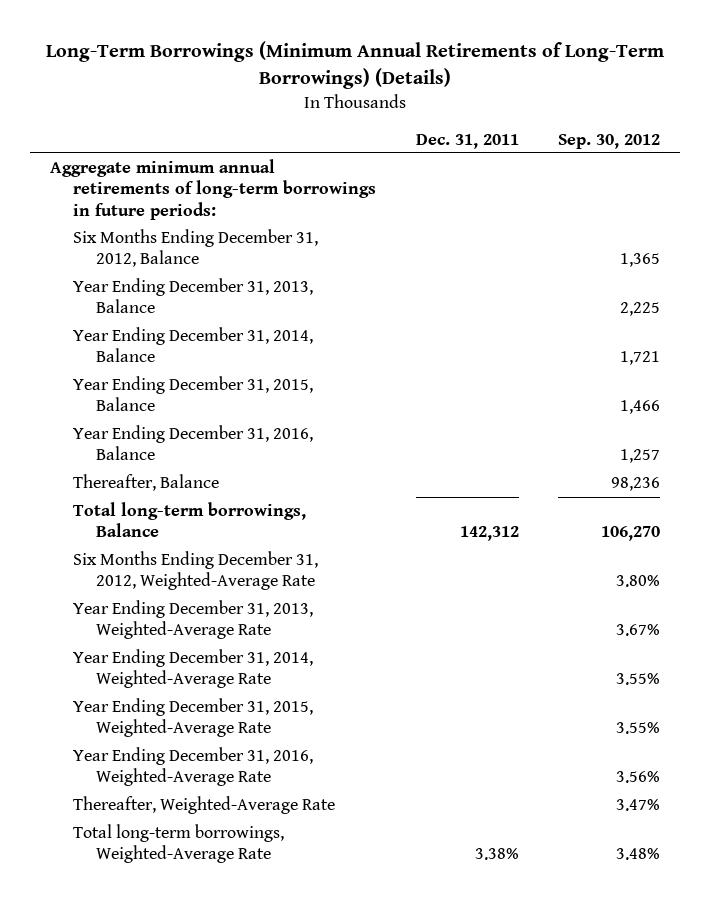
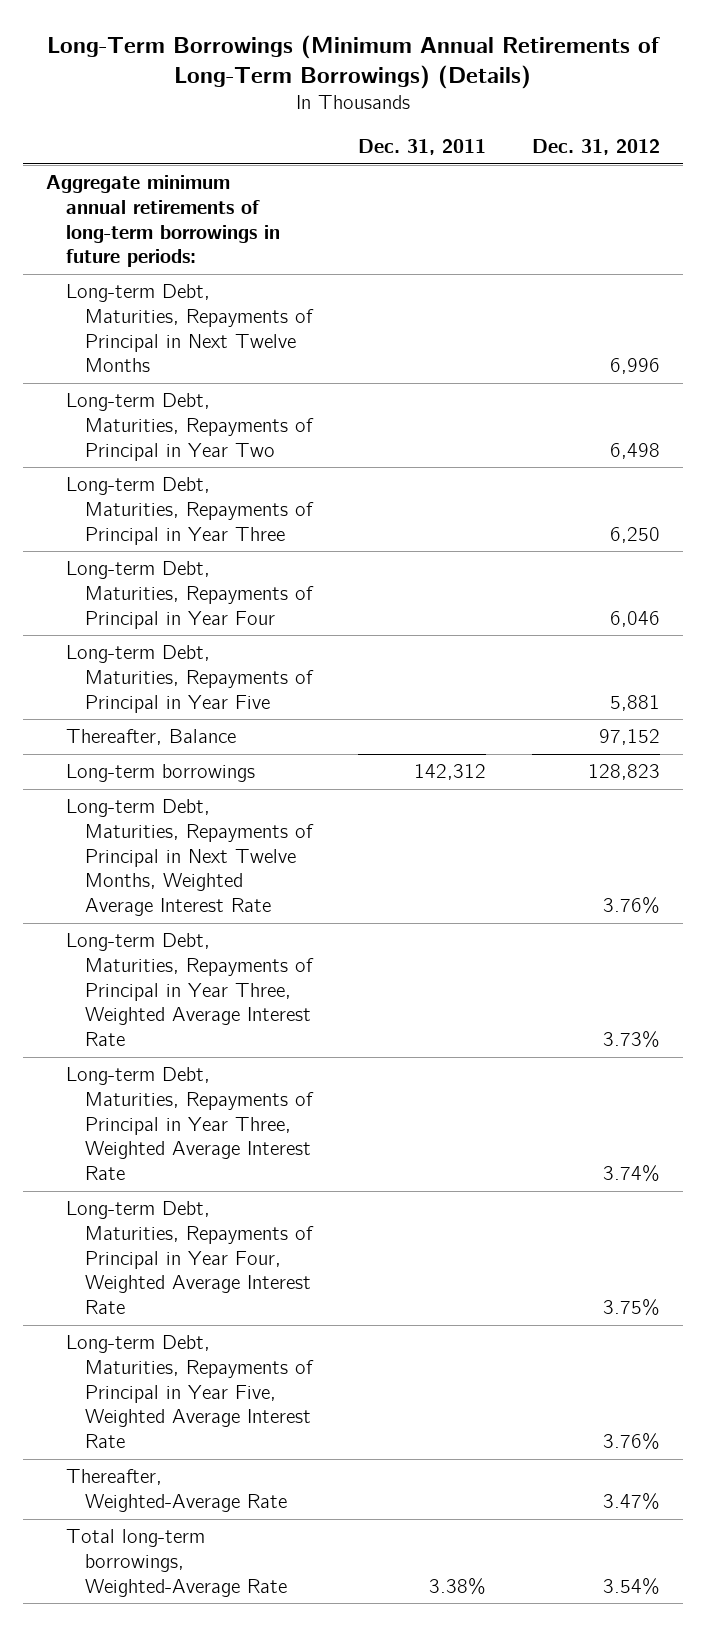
- | Dec. 31, 2011 | Sep. 30, 2012
+ | Dec. 31, 2011 | Dec. 31, 2012
- Six Months Ending December 31, 2012, Balance | | 1,365
- Year Ending December 31, 2013, Balance | | 2,225
- Year Ending December 31, 2014, Balance | | 1,721
- Year Ending December 31, 2015, Balance | | 1,466
- Year Ending December 31, 2016, Balance | | 1,257
+ Long-term Debt, Maturities, Repayments of Principal in Next Twelve Months | | 6,996
+ Long-term Debt, Maturities, Repayments of Principal in Year Two | | 6,498
+ Long-term Debt, Maturities, Repayments of Principal in Year Three | | 6,250
+ Long-term Debt, Maturities, Repayments of Principal in Year Four | | 6,046
+ Long-term Debt, Maturities, Repayments of Principal in Year Five | | 5,881
- Total long-term borrowings, Balance | 142,312 | 106,270
- Six Months Ending December 31, 2012, Weighted-Average Rate | | 3.80%
- Year Ending December 31, 2013, Weighted-Average Rate | | 3.67%
- Year Ending December 31, 2014, Weighted-Average Rate | | 3.55%
- Year Ending December 31, 2015, Weighted-Average Rate | | 3.55%
- Year Ending December 31, 2016, Weighted-Average Rate | | 3.56%
+ Long-term borrowings | 142,312 | 128,823
+ Long-term Debt, Maturities, Repayments of Principal in Next Twelve Months, Weighted Average Interest Rate | | 3.76%
+ Long-term Debt, Maturities, Repayments of Principal in Year Three, Weighted Average Interest Rate | | 3.73%
+ Long-term Debt, Maturities, Repayments of Principal in Year Three, Weighted Average Interest Rate | | 3.74%
+ Long-term Debt, Maturities, Repayments of Principal in Year Four, Weighted Average Interest Rate | | 3.75%
+ Long-term Debt, Maturities, Repayments of Principal in Year Five, Weighted Average Interest Rate | | 3.76%

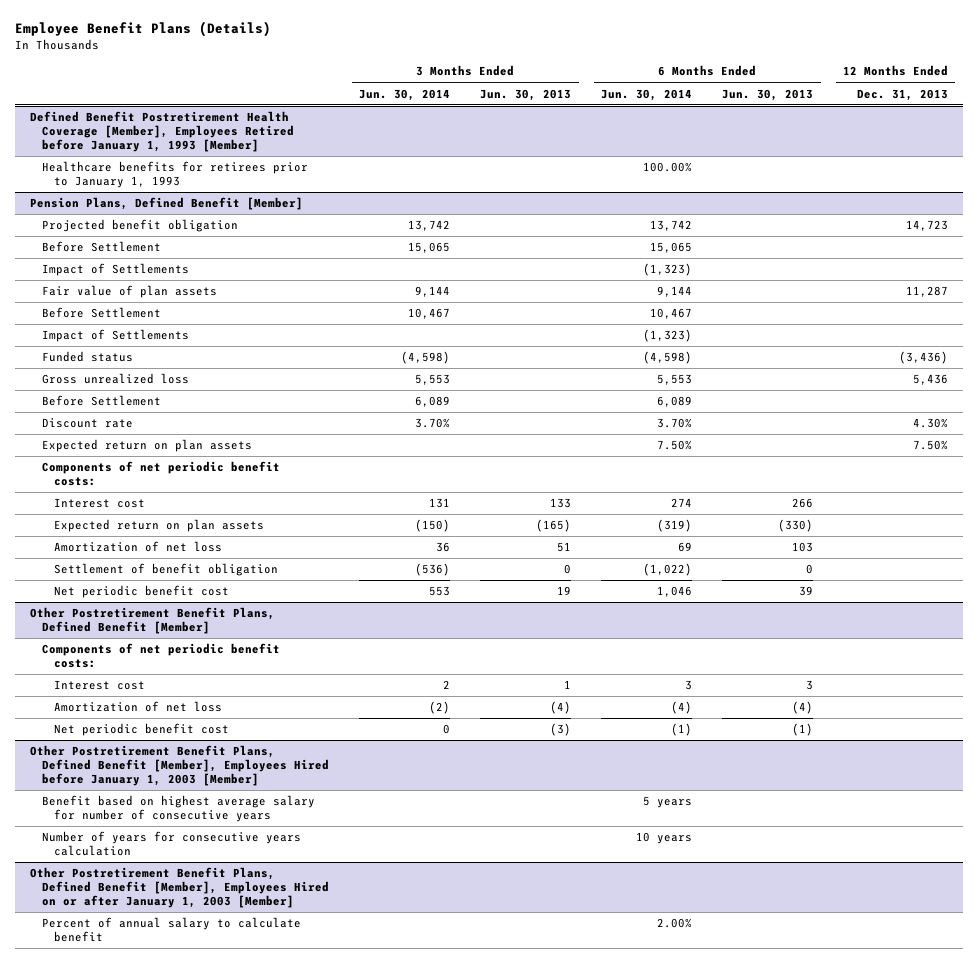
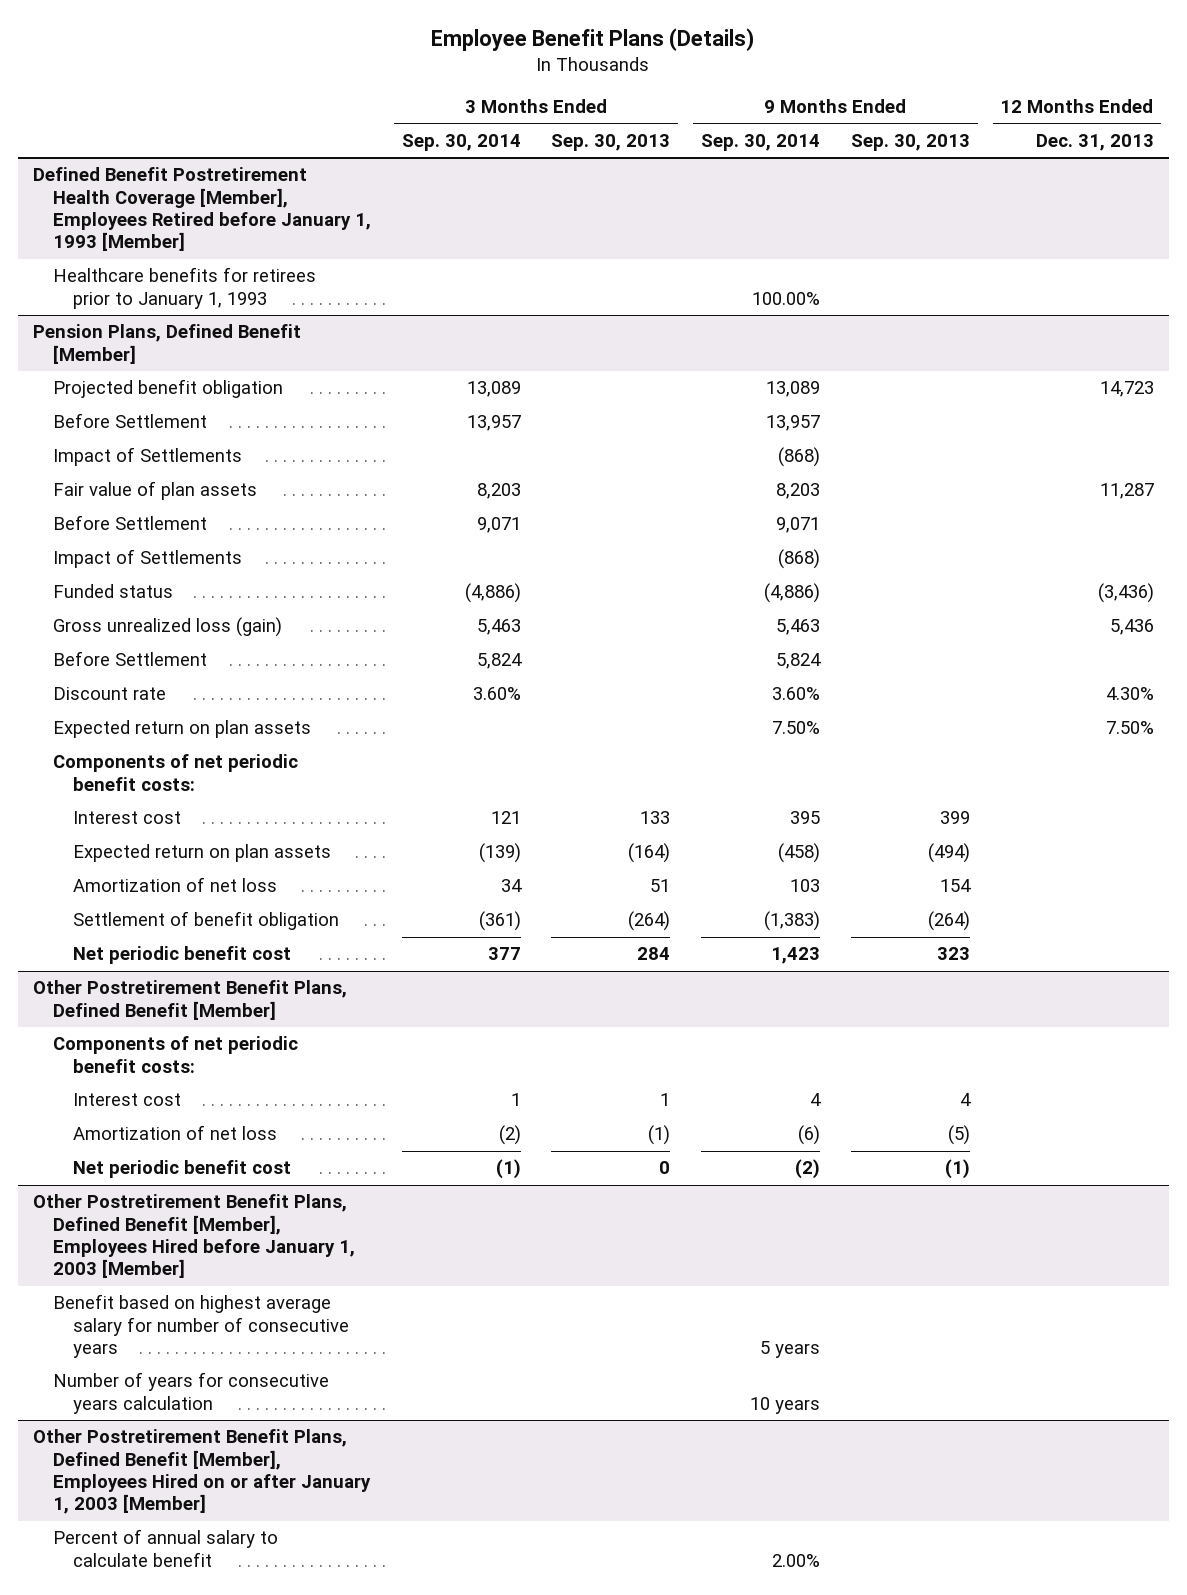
- | 3 Months Ended Jun. 30, 2014 | 3 Months Ended Jun. 30, 2013 | 6 Months Ended Jun. 30, 2014 | 6 Months Ended Jun. 30, 2013 | 12 Months Ended Dec. 31, 2013
+ | 3 Months Ended Sep. 30, 2014 | 3 Months Ended Sep. 30, 2013 | 9 Months Ended Sep. 30, 2014 | 9 Months Ended Sep. 30, 2013 | 12 Months Ended Dec. 31, 2013
@ Pension Plans, Defined Benefit [Member]
- Gross unrealized loss | 5,553 | | 5,553 | | 5,436
+ Gross unrealized loss (gain) | 5,463 | | 5,463 | | 5,436

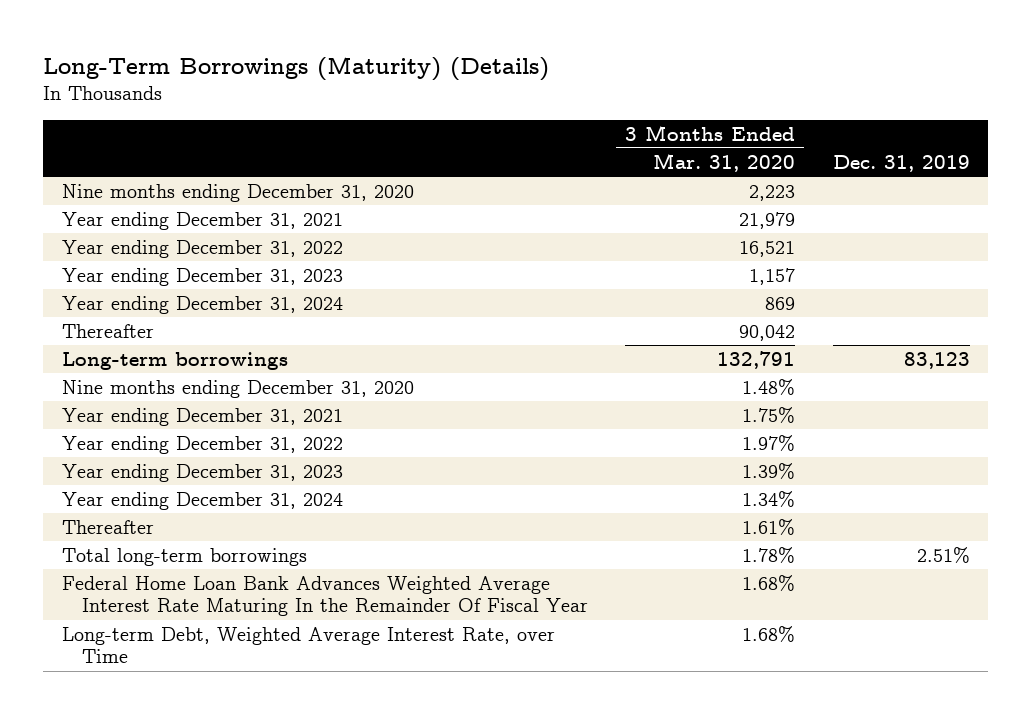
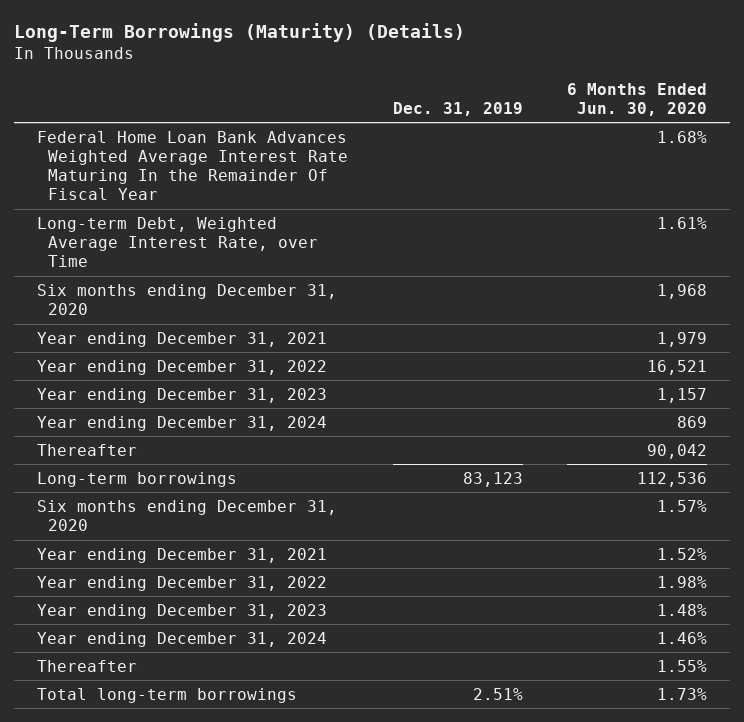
- | 3 Months Ended Mar. 31, 2020 | Dec. 31, 2019
+ | Dec. 31, 2019 | 6 Months Ended Jun. 30, 2020
- Nine months ending December 31, 2020 | 2,223 |
moved up: Federal Home Loan Bank Advances Weighted Average Interest Rate Maturing In the Remainder Of Fiscal Year | | 1.68%
moved up: Long-term Debt, Weighted Average Interest Rate, over Time | | 1.61%
+ Six months ending December 31, 2020 | | 1,968
- Nine months ending December 31, 2020 | 1.48% |
+ Six months ending December 31, 2020 | | 1.57%

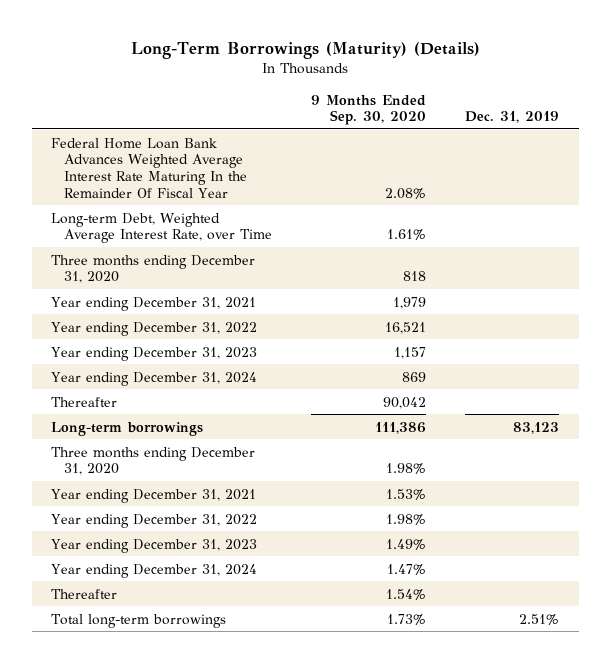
- | Dec. 31, 2019 | 6 Months Ended Jun. 30, 2020
+ | 9 Months Ended Sep. 30, 2020 | Dec. 31, 2019
- Six months ending December 31, 2020 | | 1,968
+ Three months ending December 31, 2020 | 818 |
- Six months ending December 31, 2020 | | 1.57%
+ Three months ending December 31, 2020 | 1.98% |

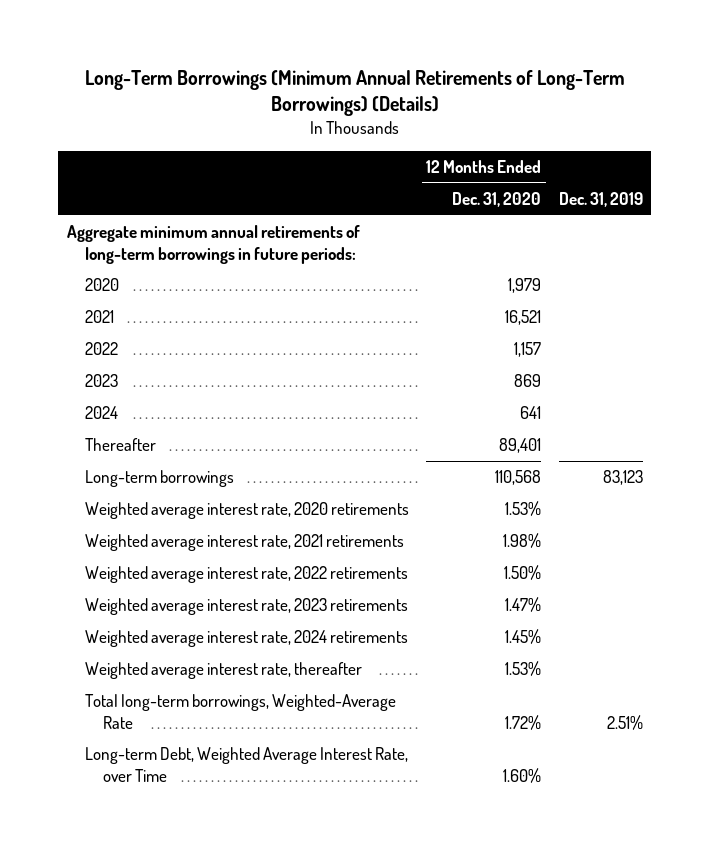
- Long-Term Borrowings (Maturity) (Details)
+ Long-Term Borrowings (Minimum Annual Retirements of Long-Term Borrowings) (Details)
- | 9 Months Ended Sep. 30, 2020 | Dec. 31, 2019
+ | 12 Months Ended Dec. 31, 2020 | Dec. 31, 2019
- Federal Home Loan Bank Advances Weighted Average Interest Rate Maturing In the Remainder Of Fiscal Year | 2.08% |
- Three months ending December 31, 2020 | 818 |
- Year ending December 31, 2021 | 1,979 |
- Year ending December 31, 2022 | 16,521 |
- Year ending December 31, 2023 | 1,157 |
- Year ending December 31, 2024 | 869 |
+ Aggregate minimum annual retirements of long-term borrowings in future periods:
+ 2020 | 1,979 |
+ 2021 | 16,521 |
+ 2022 | 1,157 |
+ 2023 | 869 |
+ 2024 | 641 |
- Three months ending December 31, 2020 | 1.98% |
- Year ending December 31, 2021 | 1.53% |
- Year ending December 31, 2022 | 1.98% |
- Year ending December 31, 2023 | 1.49% |
- Year ending December 31, 2024 | 1.47% |
- Thereafter | 1.54% |
- Total long-term borrowings | 1.73% | 2.51%
+ Weighted average interest rate, 2020 retirements | 1.53% |
+ Weighted average interest rate, 2021 retirements | 1.98% |
+ Weighted average interest rate, 2022 retirements | 1.50% |
+ Weighted average interest rate, 2023 retirements | 1.47% |
+ Weighted average interest rate, 2024 retirements | 1.45% |
+ Weighted average interest rate, thereafter | 1.53% |
+ Total long-term borrowings, Weighted-Average Rate | 1.72% | 2.51%
moved down: Long-term Debt, Weighted Average Interest Rate, over Time | 1.60% |

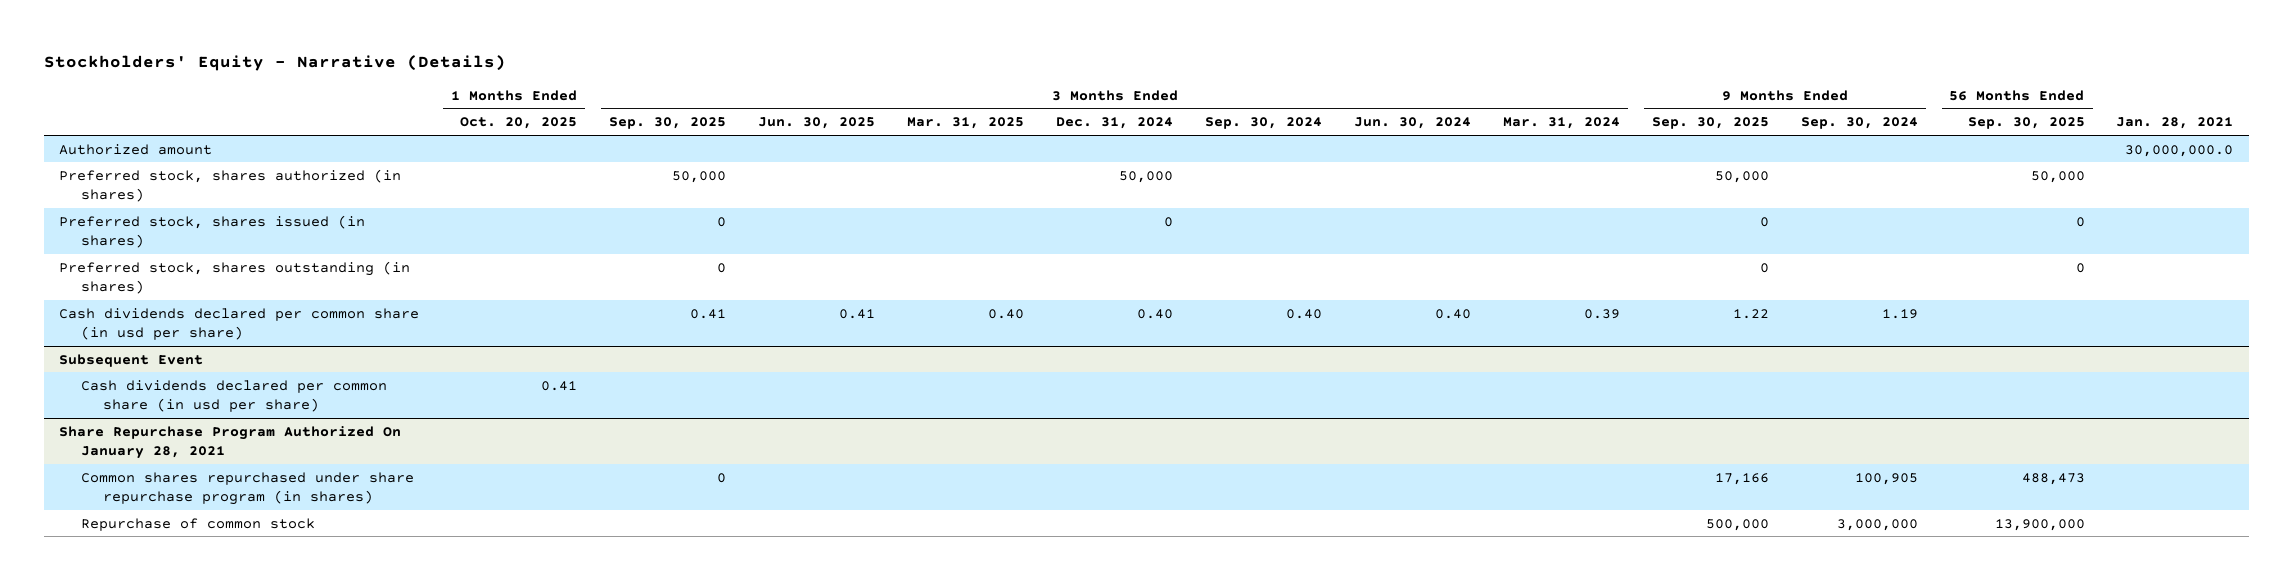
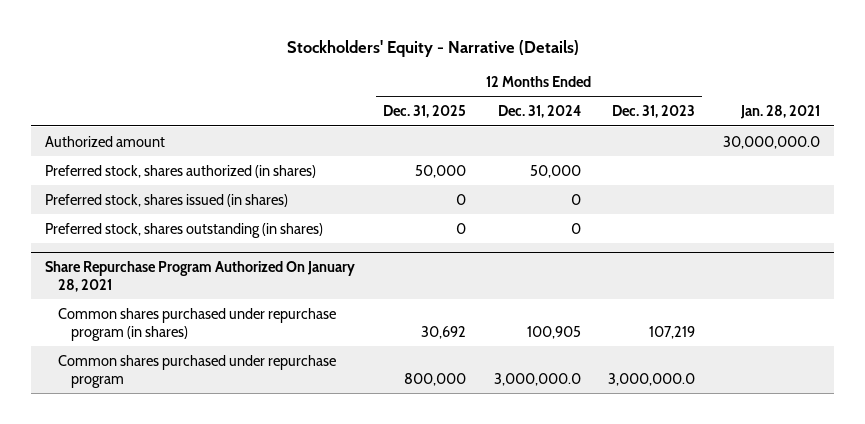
- | 1 Months Ended Oct. 20, 2025 | 3 Months Ended Sep. 30, 2025 | 3 Months Ended Jun. 30, 2025 | 3 Months Ended Mar. 31, 2025 | 3 Months Ended Dec. 31, 2024 | 3 Months Ended Sep. 30, 2024 | 3 Months Ended Jun. 30, 2024 | 3 Months Ended Mar. 31, 2024 | 9 Months Ended Sep. 30, 2025 | 9 Months Ended Sep. 30, 2024 | 56 Months Ended Sep. 30, 2025 | Jan. 28, 2021
+ | 12 Months Ended Dec. 31, 2025 | 12 Months Ended Dec. 31, 2024 | 12 Months Ended Dec. 31, 2023 | Jan. 28, 2021
- Cash dividends declared per common share (in usd per share) | | 0.41 | 0.41 | 0.40 | 0.40 | 0.40 | 0.40 | 0.39 | 1.22 | 1.19 | |
- Subsequent Event
- Cash dividends declared per common share (in usd per share) | 0.41 | | | | | | | | | | |
@ Share Repurchase Program Authorized On January 28, 2021
- Common shares repurchased under share repurchase program (in shares) | | 0 | | | | | | | 17,166 | 100,905 | 488,473 |
- Repurchase of common stock | | | | | | | | | 500,000 | 3,000,000 | 13,900,000 |
+ Common shares purchased under repurchase program (in shares) | 30,692 | 100,905 | 107,219 |
+ Common shares purchased under repurchase program | 800,000 | 3,000,000.0 | 3,000,000.0 |

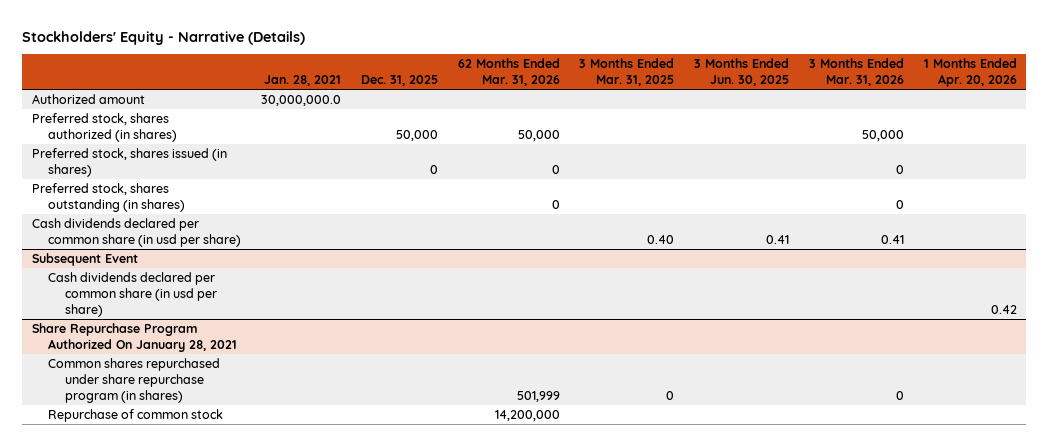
- | 12 Months Ended Dec. 31, 2025 | 12 Months Ended Dec. 31, 2024 | 12 Months Ended Dec. 31, 2023 | Jan. 28, 2021
+ | Jan. 28, 2021 | Dec. 31, 2025 | 62 Months Ended Mar. 31, 2026 | 3 Months Ended Mar. 31, 2025 | 3 Months Ended Jun. 30, 2025 | 3 Months Ended Mar. 31, 2026 | 1 Months Ended Apr. 20, 2026
+ Cash dividends declared per common share (in usd per share) | | | | 0.40 | 0.41 | 0.41 |
+ Subsequent Event
+ Cash dividends declared per common share (in usd per share) | | | | | | | 0.42
@ Share Repurchase Program Authorized On January 28, 2021
- Common shares purchased under repurchase program (in shares) | 30,692 | 100,905 | 107,219 |
- Common shares purchased under repurchase program | 800,000 | 3,000,000.0 | 3,000,000.0 |
+ Common shares repurchased under share repurchase program (in shares) | | | 501,999 | 0 | | 0 |
+ Repurchase of common stock | | | 14,200,000 | | | |

